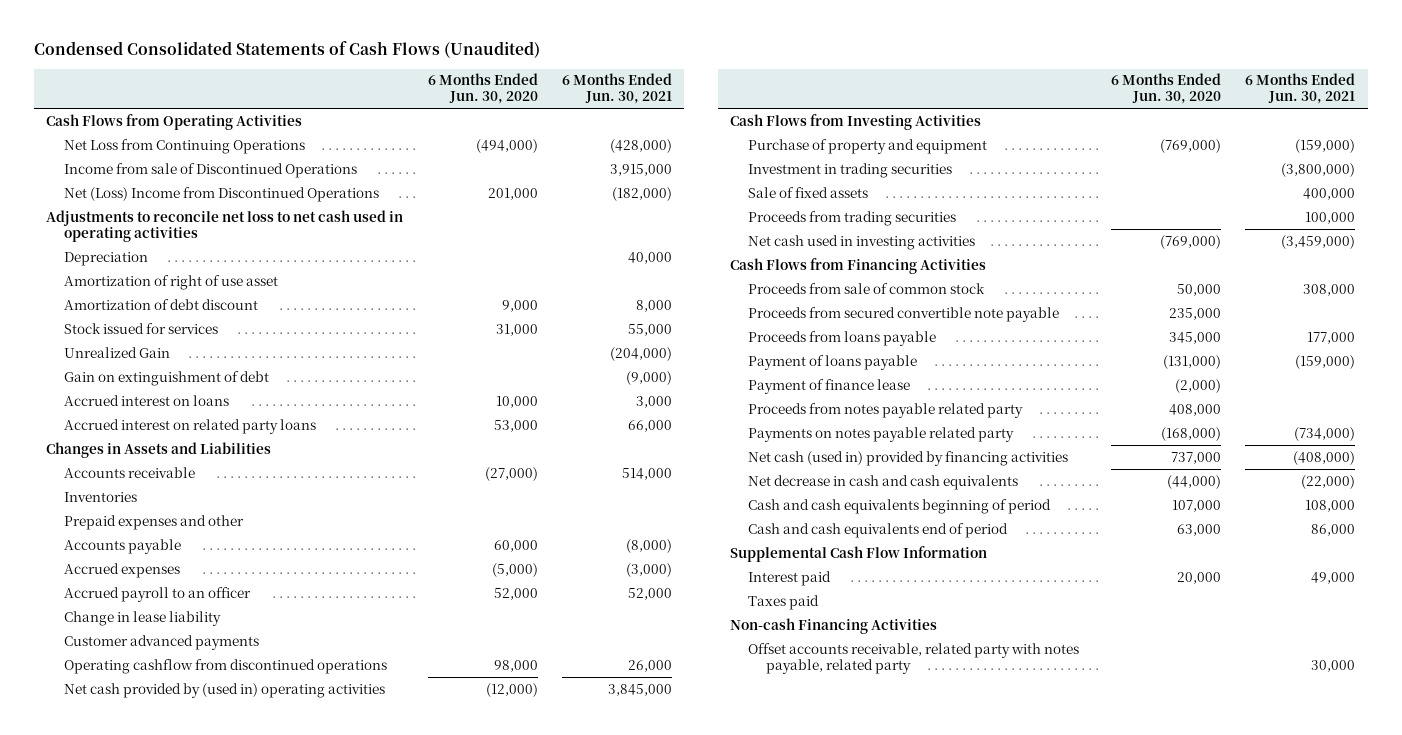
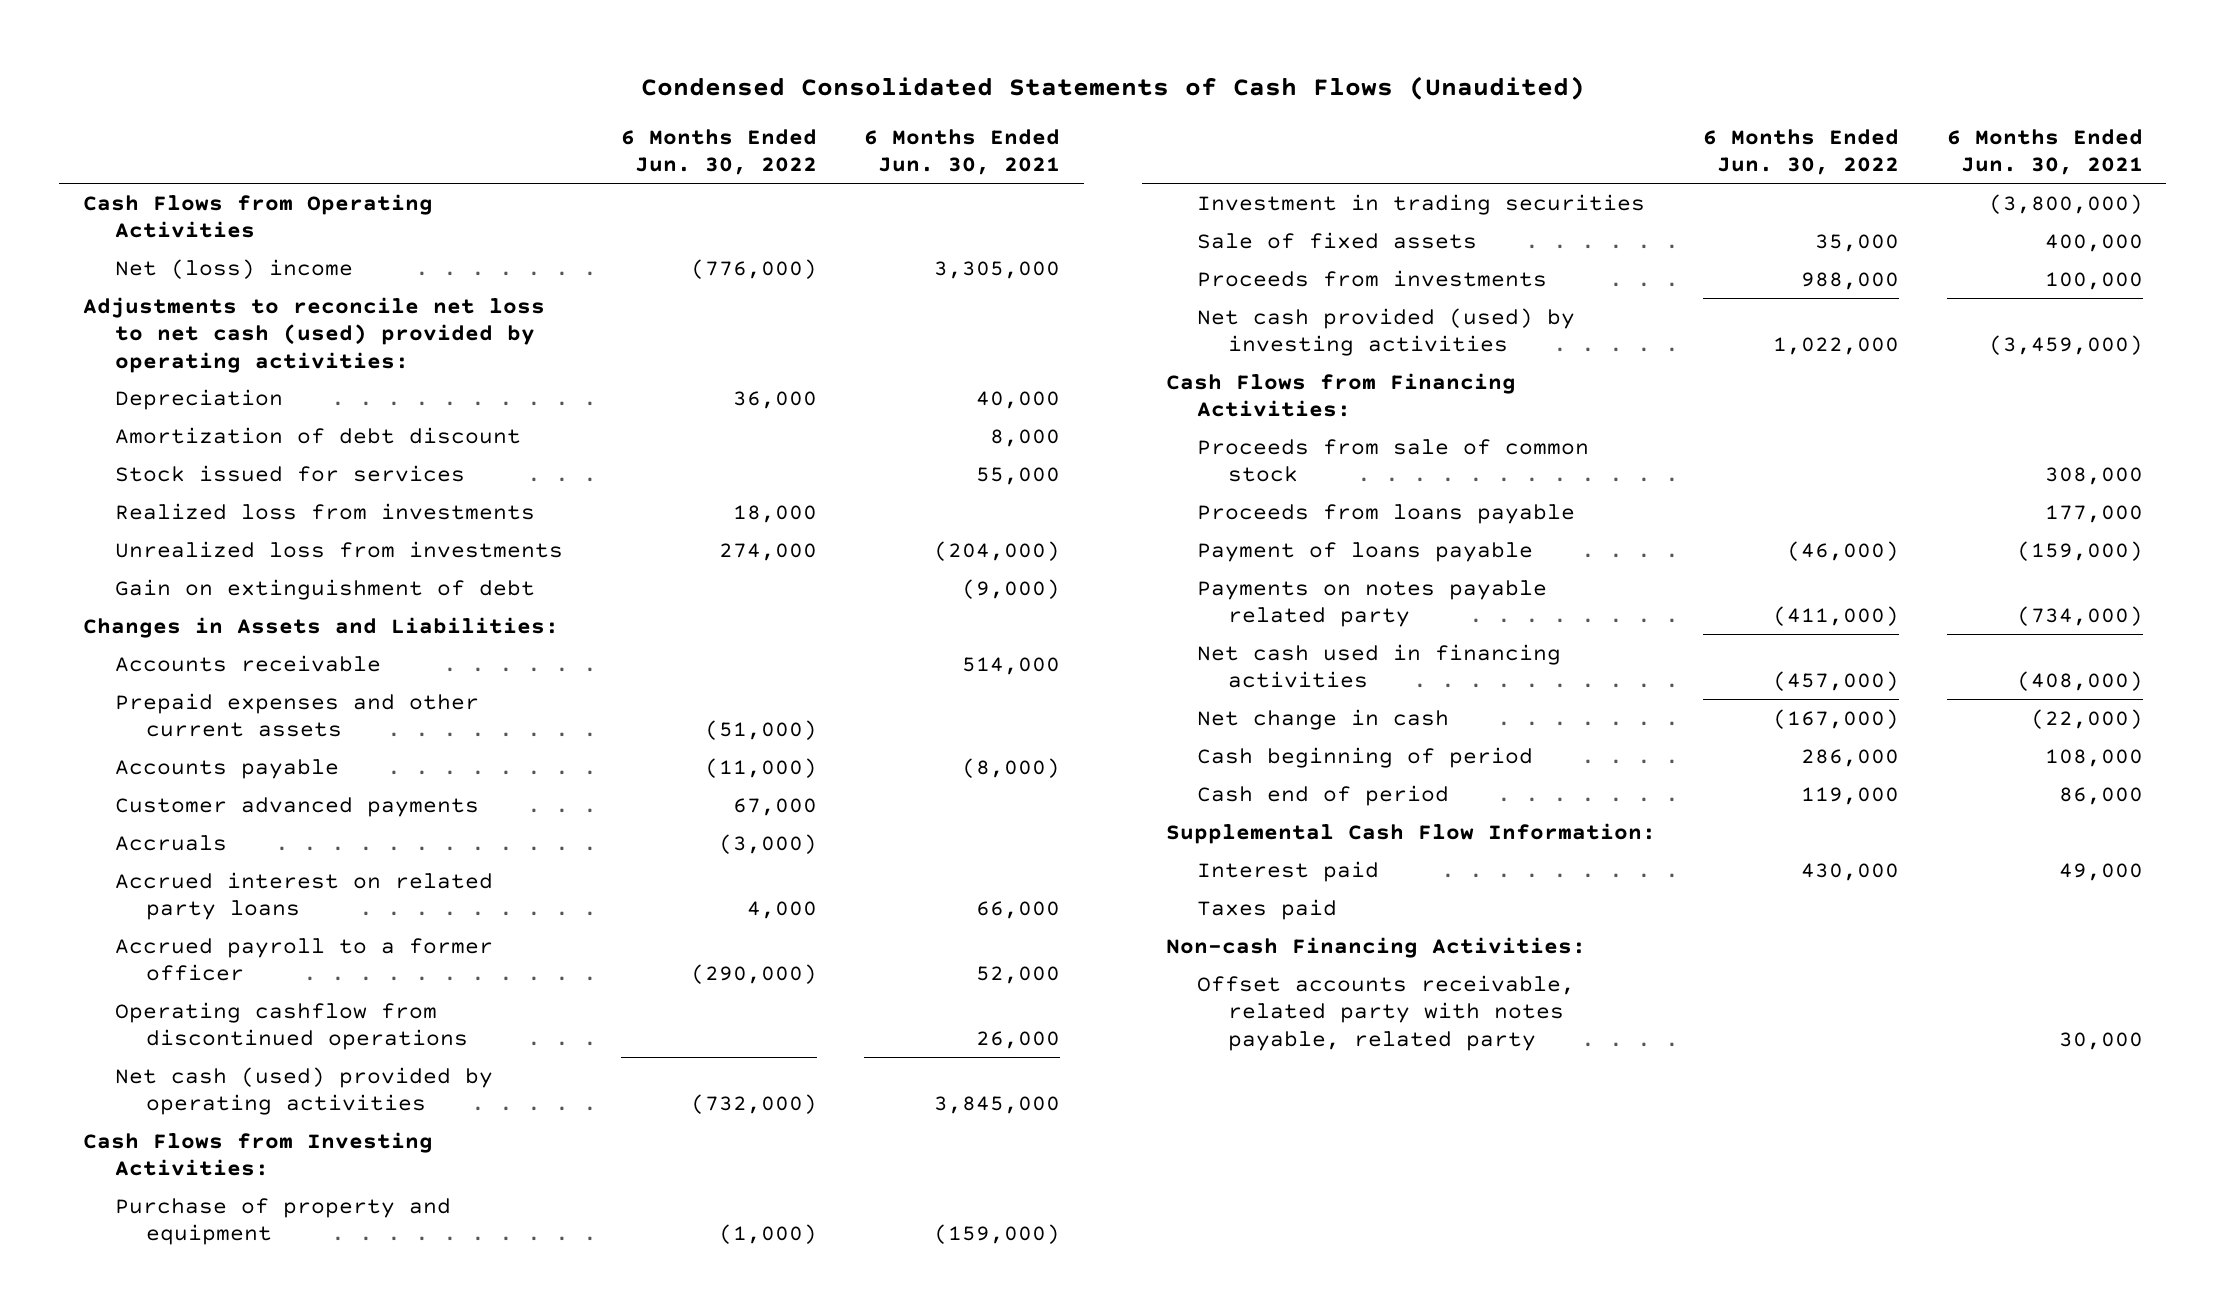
- | 6 Months Ended Jun. 30, 2020 | 6 Months Ended Jun. 30, 2021
+ | 6 Months Ended Jun. 30, 2022 | 6 Months Ended Jun. 30, 2021
- Net Loss from Continuing Operations | (494,000) | (428,000)
- Income from sale of Discontinued Operations | | 3,915,000
- Net (Loss) Income from Discontinued Operations | 201,000 | (182,000)
- Adjustments to reconcile net loss to net cash used in operating activities
+ Net (loss) income | (776,000) | 3,305,000
+ Adjustments to reconcile net loss to net cash (used) provided by operating activities:
- Amortization of right of use asset
- Unrealized Gain | | (204,000)
+ Realized loss from investments | 18,000 |
+ Unrealized loss from investments | 274,000 | (204,000)
- Accrued interest on loans | 10,000 | 3,000
- Changes in Assets and Liabilities
+ Changes in Assets and Liabilities:
- Inventories
- Prepaid expenses and other
+ Prepaid expenses and other current assets | (51,000) |
- Accrued expenses | (5,000) | (3,000)
- Accrued payroll to an officer | 52,000 | 52,000
- Change in lease liability
+ Accruals | (3,000) |
moved down: Accrued interest on related party loans | 4,000 | 66,000
+ Accrued payroll to a former officer | (290,000) | 52,000
- Net cash provided by (used in) operating activities | (12,000) | 3,845,000
- Cash Flows from Investing Activities
+ Net cash (used) provided by operating activities | (732,000) | 3,845,000
+ Cash Flows from Investing Activities:
- Proceeds from trading securities | | 100,000
- Net cash used in investing activities | (769,000) | (3,459,000)
- Cash Flows from Financing Activities
+ Proceeds from investments | 988,000 | 100,000
+ Net cash provided (used) by investing activities | 1,022,000 | (3,459,000)
+ Cash Flows from Financing Activities:
- Proceeds from secured convertible note payable | 235,000 |
- Payment of finance lease | (2,000) |
- Proceeds from notes payable related party | 408,000 |
- Net cash (used in) provided by financing activities | 737,000 | (408,000)
- Net decrease in cash and cash equivalents | (44,000) | (22,000)
- Cash and cash equivalents beginning of period | 107,000 | 108,000
- Cash and cash equivalents end of period | 63,000 | 86,000
- Supplemental Cash Flow Information
+ Net cash used in financing activities | (457,000) | (408,000)
+ Net change in cash | (167,000) | (22,000)
+ Cash beginning of period | 286,000 | 108,000
+ Cash end of period | 119,000 | 86,000
+ Supplemental Cash Flow Information:
- Non-cash Financing Activities
+ Non-cash Financing Activities:

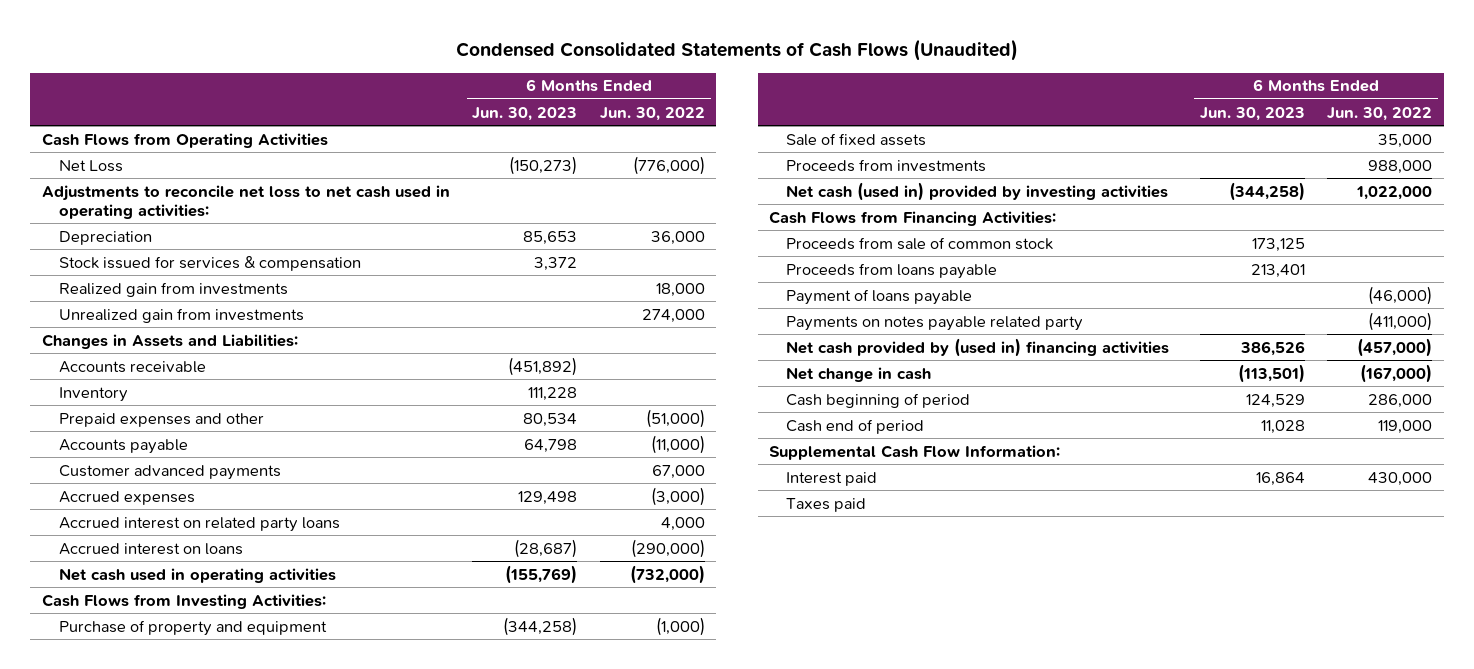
- | 6 Months Ended Jun. 30, 2022 | 6 Months Ended Jun. 30, 2021
+ | 6 Months Ended Jun. 30, 2023 | 6 Months Ended Jun. 30, 2022
- Net (loss) income | (776,000) | 3,305,000
- Adjustments to reconcile net loss to net cash (used) provided by operating activities:
+ Net Loss | (150,273) | (776,000)
+ Adjustments to reconcile net loss to net cash used in operating activities:
- Amortization of debt discount | | 8,000
- Stock issued for services | | 55,000
- Realized loss from investments | 18,000 |
- Unrealized loss from investments | 274,000 | (204,000)
- Gain on extinguishment of debt | | (9,000)
+ Stock issued for services & compensation | 3,372 |
+ Realized gain from investments | | 18,000
+ Unrealized gain from investments | | 274,000
- Prepaid expenses and other current assets | (51,000) |
+ Inventory | 111,228 |
+ Prepaid expenses and other | 80,534 | (51,000)
- Accruals | (3,000) |
+ Accrued expenses | 129,498 | (3,000)
- Accrued payroll to a former officer | (290,000) | 52,000
- Operating cashflow from discontinued operations | | 26,000
- Net cash (used) provided by operating activities | (732,000) | 3,845,000
+ Accrued interest on loans | (28,687) | (290,000)
+ Net cash used in operating activities | (155,769) | (732,000)
- Investment in trading securities | | (3,800,000)
- Net cash provided (used) by investing activities | 1,022,000 | (3,459,000)
+ Net cash (used in) provided by investing activities | (344,258) | 1,022,000
- Net cash used in financing activities | (457,000) | (408,000)
+ Net cash provided by (used in) financing activities | 386,526 | (457,000)
- Non-cash Financing Activities:
- Offset accounts receivable, related party with notes payable, related party | | 30,000

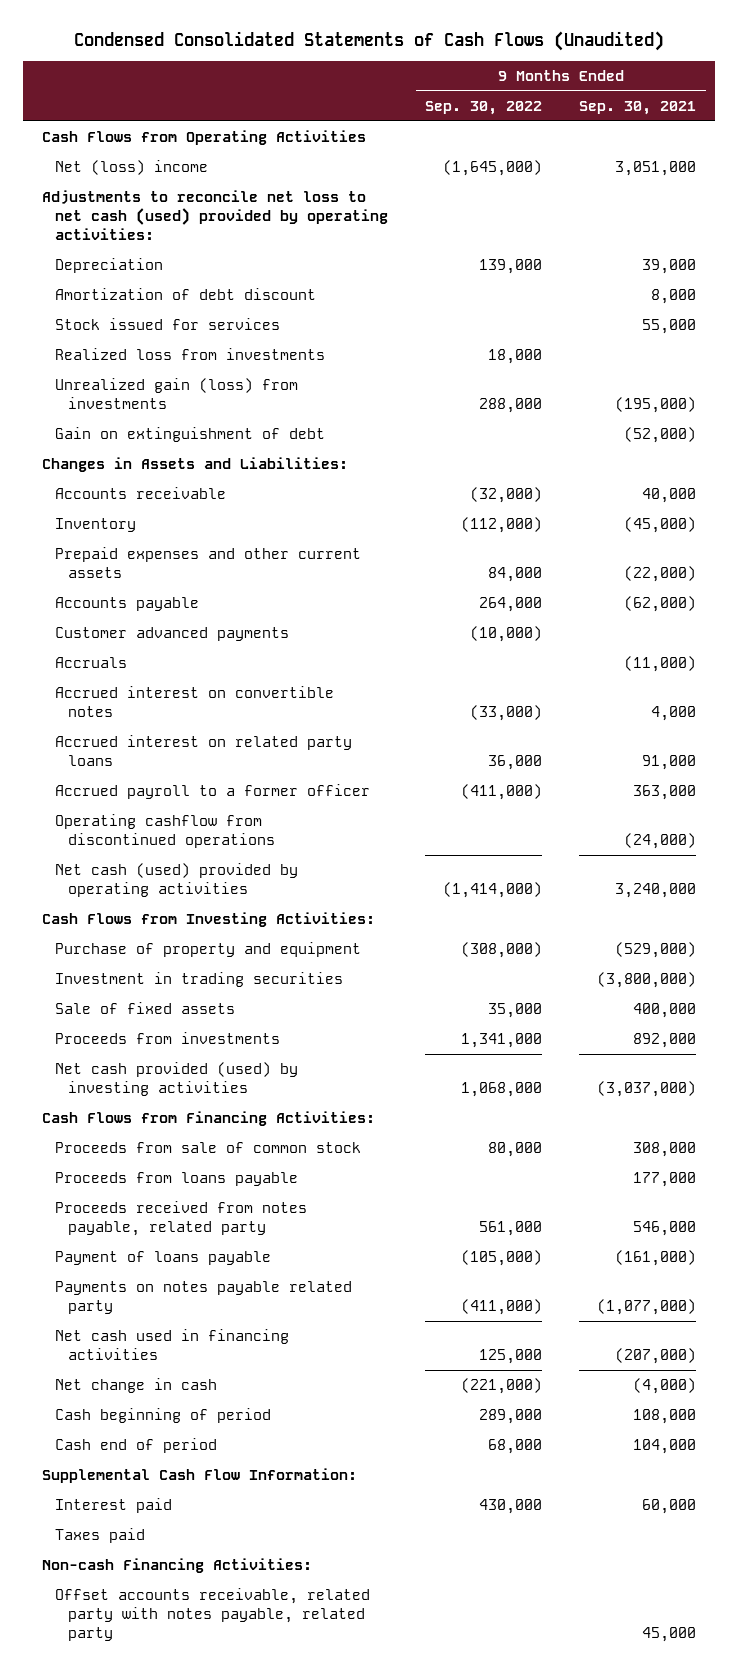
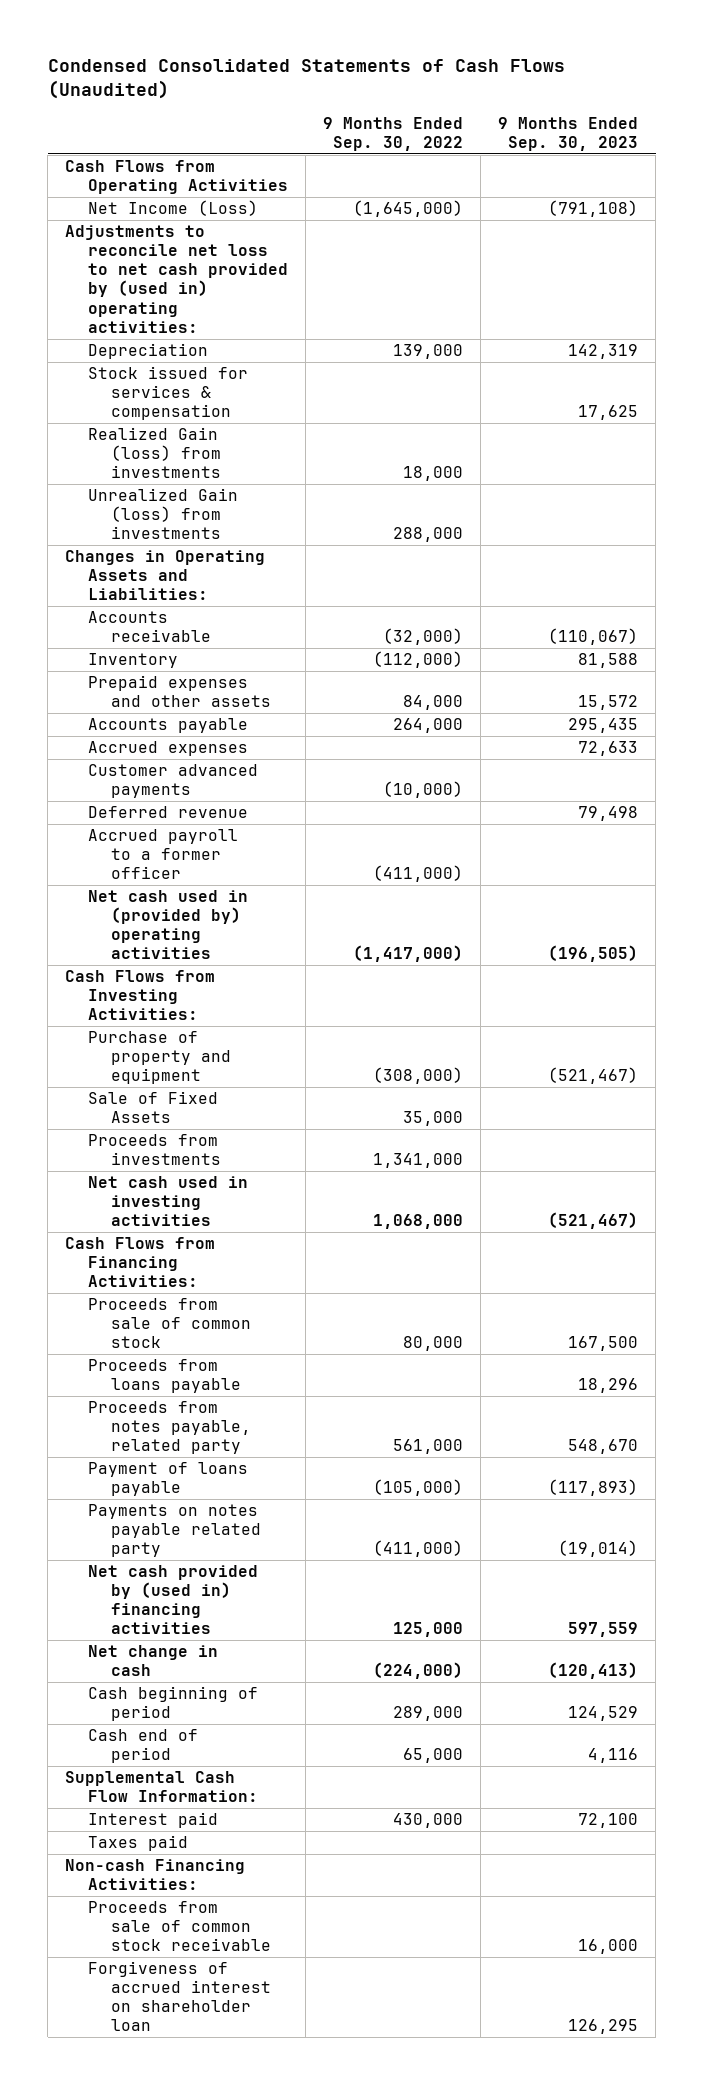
- | 9 Months Ended Sep. 30, 2022 | 9 Months Ended Sep. 30, 2021
+ | 9 Months Ended Sep. 30, 2022 | 9 Months Ended Sep. 30, 2023
- Net (loss) income | (1,645,000) | 3,051,000
- Adjustments to reconcile net loss to net cash (used) provided by operating activities:
+ Net Income (Loss) | (1,645,000) | (791,108)
+ Adjustments to reconcile net loss to net cash provided by (used in) operating activities:
- Amortization of debt discount | | 8,000
- Stock issued for services | | 55,000
- Realized loss from investments | 18,000 |
- Unrealized gain (loss) from investments | 288,000 | (195,000)
- Gain on extinguishment of debt | | (52,000)
- Changes in Assets and Liabilities:
+ Stock issued for services & compensation | | 17,625
+ Realized Gain (loss) from investments | 18,000 |
+ Unrealized Gain (loss) from investments | 288,000 |
+ Changes in Operating Assets and Liabilities:
- Prepaid expenses and other current assets | 84,000 | (22,000)
+ Prepaid expenses and other assets | 84,000 | 15,572
+ Accrued expenses | | 72,633
- Accruals | | (11,000)
- Accrued interest on convertible notes | (33,000) | 4,000
- Accrued interest on related party loans | 36,000 | 91,000
+ Deferred revenue | | 79,498
- Operating cashflow from discontinued operations | | (24,000)
- Net cash (used) provided by operating activities | (1,414,000) | 3,240,000
+ Net cash used in (provided by) operating activities | (1,417,000) | (196,505)
- Investment in trading securities | | (3,800,000)
- Sale of fixed assets | 35,000 | 400,000
+ Sale of Fixed Assets | 35,000 |
- Net cash provided (used) by investing activities | 1,068,000 | (3,037,000)
+ Net cash used in investing activities | 1,068,000 | (521,467)
- Proceeds received from notes payable, related party | 561,000 | 546,000
+ Proceeds from notes payable, related party | 561,000 | 548,670
- Net cash used in financing activities | 125,000 | (207,000)
- Net change in cash | (221,000) | (4,000)
+ Net cash provided by (used in) financing activities | 125,000 | 597,559
+ Net change in cash | (224,000) | (120,413)
- Cash end of period | 68,000 | 104,000
+ Cash end of period | 65,000 | 4,116
- Offset accounts receivable, related party with notes payable, related party | | 45,000
+ Proceeds from sale of common stock receivable | | 16,000
+ Forgiveness of accrued interest on shareholder loan | | 126,295

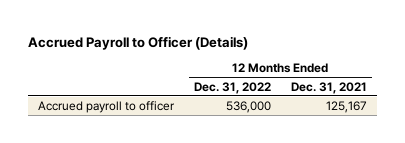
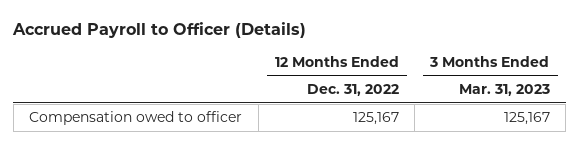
- | 12 Months Ended Dec. 31, 2022 | 12 Months Ended Dec. 31, 2021
+ | 12 Months Ended Dec. 31, 2022 | 3 Months Ended Mar. 31, 2023
- Accrued payroll to officer | 536,000 | 125,167
+ Compensation owed to officer | 125,167 | 125,167

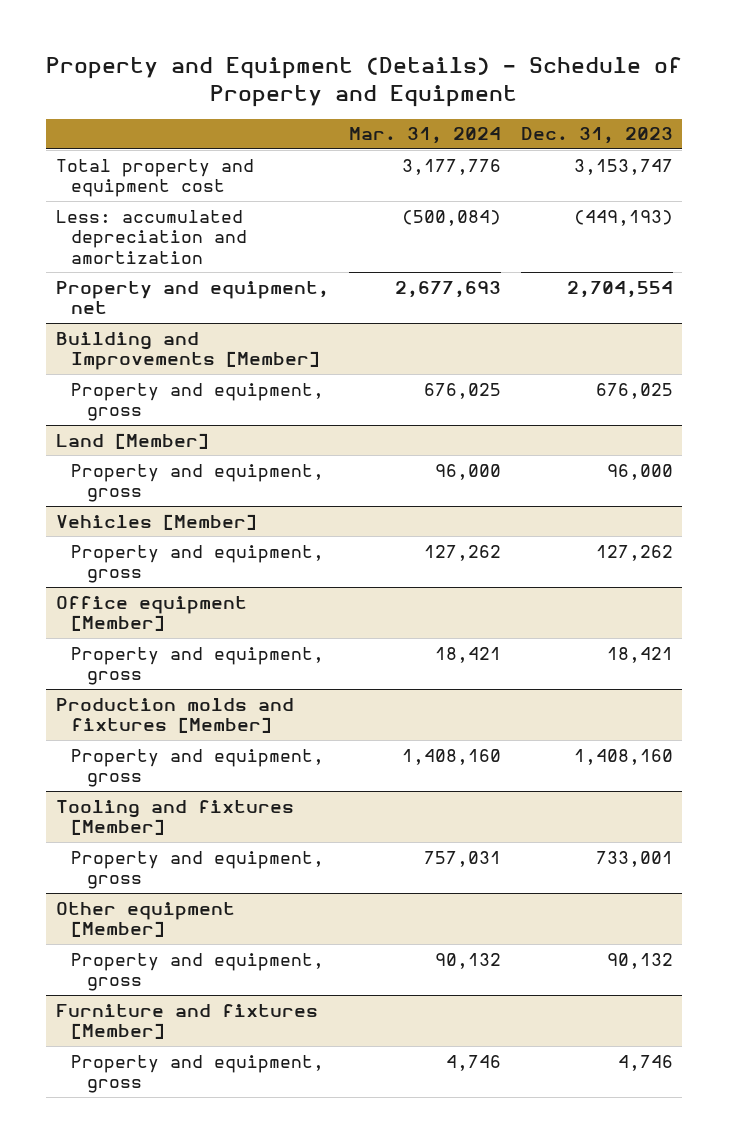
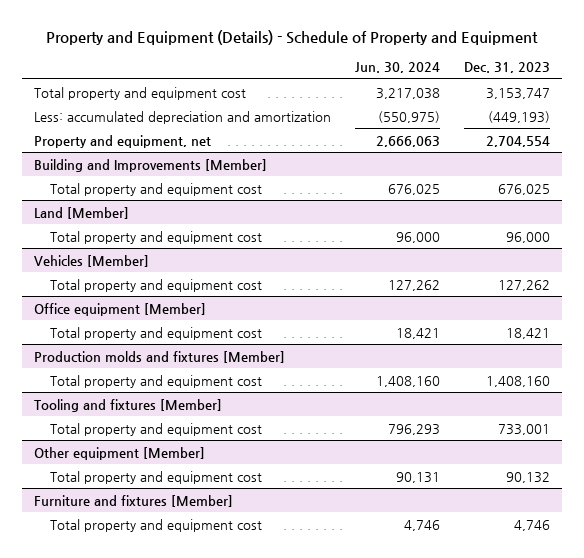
- | Mar. 31, 2024 | Dec. 31, 2023
+ | Jun. 30, 2024 | Dec. 31, 2023
@ Building and Improvements [Member]
- Property and equipment, gross | 676,025 | 676,025
+ Total property and equipment cost | 676,025 | 676,025
@ Land [Member]
- Property and equipment, gross | 96,000 | 96,000
+ Total property and equipment cost | 96,000 | 96,000
@ Vehicles [Member]
- Property and equipment, gross | 127,262 | 127,262
+ Total property and equipment cost | 127,262 | 127,262
@ Office equipment [Member]
- Property and equipment, gross | 18,421 | 18,421
+ Total property and equipment cost | 18,421 | 18,421
@ Production molds and fixtures [Member]
- Property and equipment, gross | 1,408,160 | 1,408,160
+ Total property and equipment cost | 1,408,160 | 1,408,160
@ Tooling and fixtures [Member]
- Property and equipment, gross | 757,031 | 733,001
+ Total property and equipment cost | 796,293 | 733,001
@ Other equipment [Member]
- Property and equipment, gross | 90,132 | 90,132
+ Total property and equipment cost | 90,131 | 90,132
@ Furniture and fixtures [Member]
- Property and equipment, gross | 4,746 | 4,746
+ Total property and equipment cost | 4,746 | 4,746

